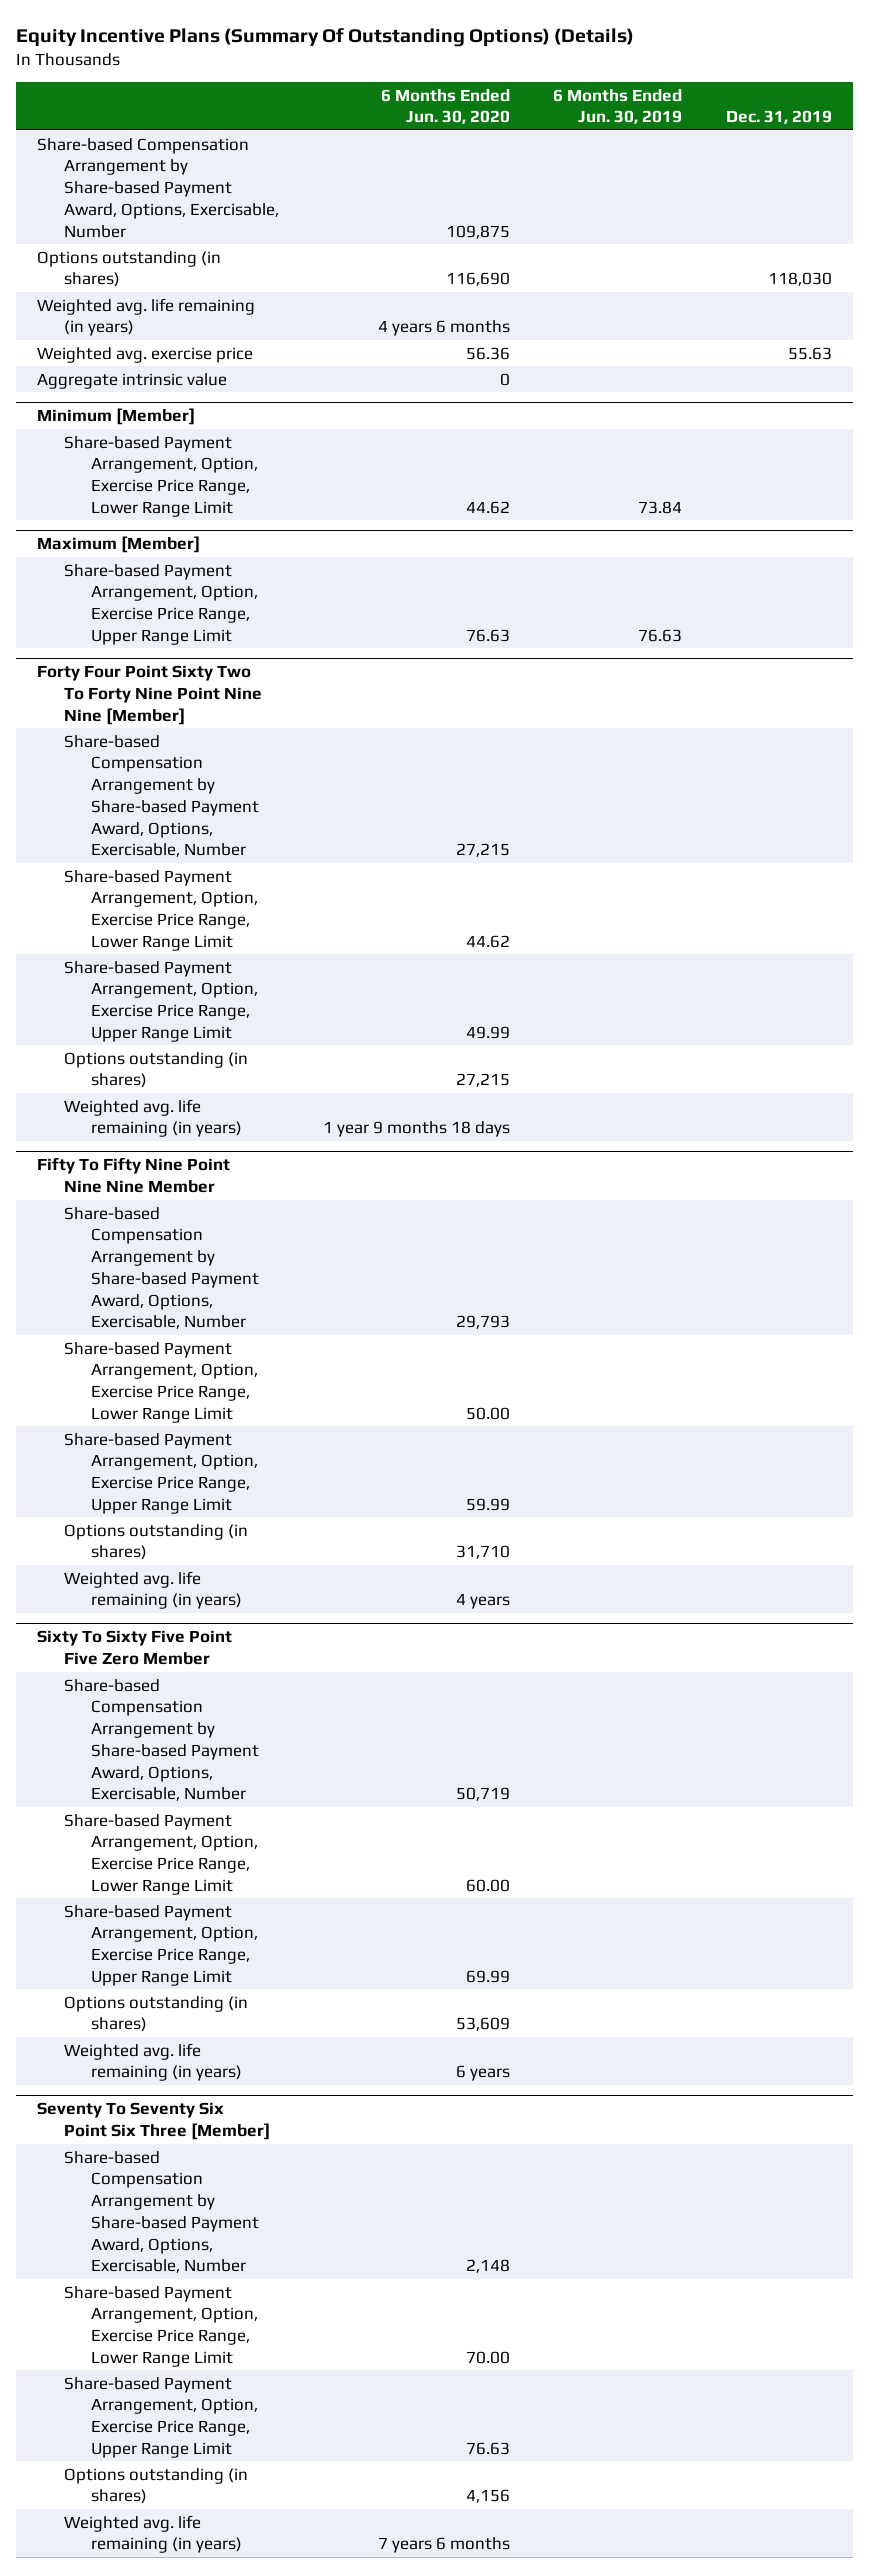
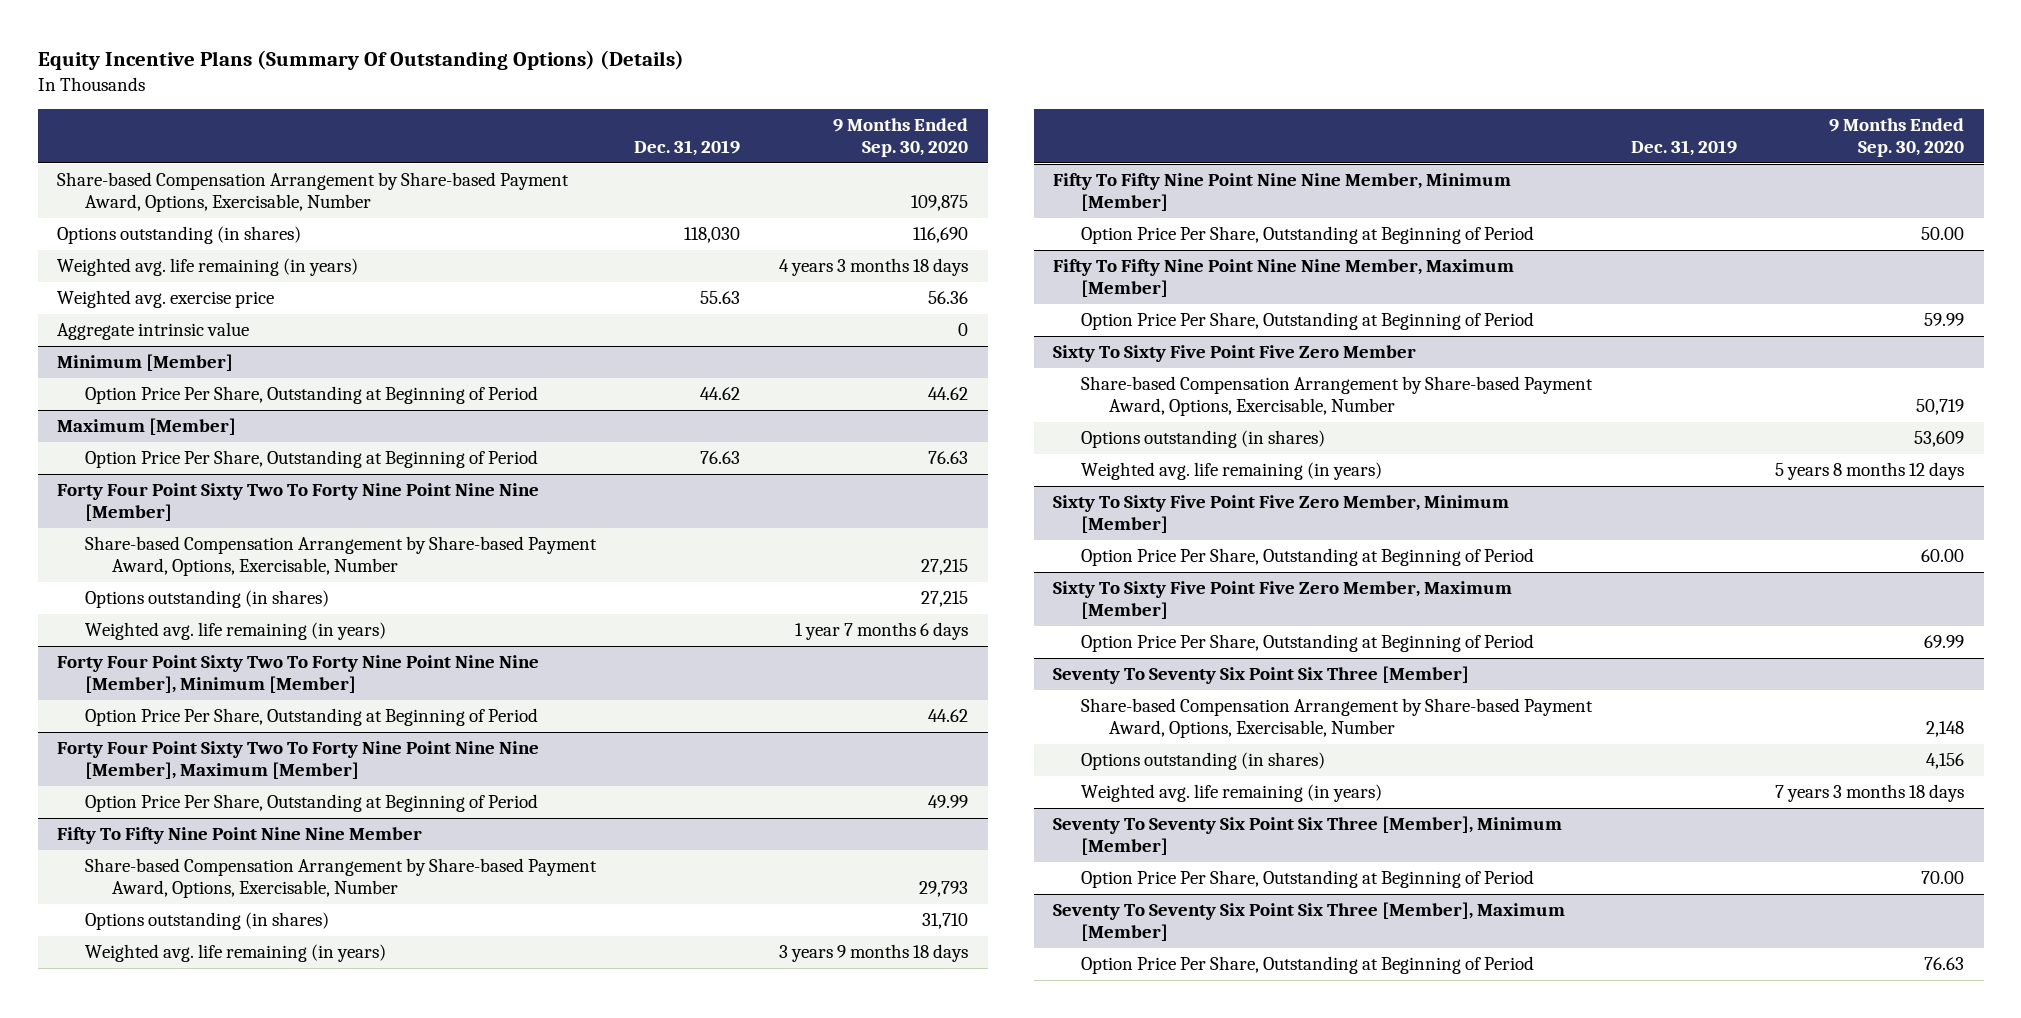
- | 6 Months Ended Jun. 30, 2020 | 6 Months Ended Jun. 30, 2019 | Dec. 31, 2019
+ | Dec. 31, 2019 | 9 Months Ended Sep. 30, 2020
@ Minimum [Member]
- Share-based Payment Arrangement, Option, Exercise Price Range, Lower Range Limit | 44.62 | 73.84 |
+ Option Price Per Share, Outstanding at Beginning of Period | 44.62 | 44.62
@ Maximum [Member]
- Share-based Payment Arrangement, Option, Exercise Price Range, Upper Range Limit | 76.63 | 76.63 |
+ Option Price Per Share, Outstanding at Beginning of Period | 76.63 | 76.63
@ Forty Four Point Sixty Two To Forty Nine Point Nine Nine [Member]
- Share-based Payment Arrangement, Option, Exercise Price Range, Lower Range Limit | 44.62 | |
- Share-based Payment Arrangement, Option, Exercise Price Range, Upper Range Limit | 49.99 | |
+ Forty Four Point Sixty Two To Forty Nine Point Nine Nine [Member], Minimum [Member]
+ Option Price Per Share, Outstanding at Beginning of Period | | 44.62
+ Forty Four Point Sixty Two To Forty Nine Point Nine Nine [Member], Maximum [Member]
+ Option Price Per Share, Outstanding at Beginning of Period | | 49.99
@ Fifty To Fifty Nine Point Nine Nine Member
- Share-based Payment Arrangement, Option, Exercise Price Range, Lower Range Limit | 50.00 | |
- Share-based Payment Arrangement, Option, Exercise Price Range, Upper Range Limit | 59.99 | |
+ Fifty To Fifty Nine Point Nine Nine Member, Minimum [Member]
+ Option Price Per Share, Outstanding at Beginning of Period | | 50.00
+ Fifty To Fifty Nine Point Nine Nine Member, Maximum [Member]
+ Option Price Per Share, Outstanding at Beginning of Period | | 59.99
@ Sixty To Sixty Five Point Five Zero Member
- Share-based Payment Arrangement, Option, Exercise Price Range, Lower Range Limit | 60.00 | |
- Share-based Payment Arrangement, Option, Exercise Price Range, Upper Range Limit | 69.99 | |
+ Sixty To Sixty Five Point Five Zero Member, Minimum [Member]
+ Option Price Per Share, Outstanding at Beginning of Period | | 60.00
+ Sixty To Sixty Five Point Five Zero Member, Maximum [Member]
+ Option Price Per Share, Outstanding at Beginning of Period | | 69.99
@ Seventy To Seventy Six Point Six Three [Member]
- Share-based Payment Arrangement, Option, Exercise Price Range, Lower Range Limit | 70.00 | |
- Share-based Payment Arrangement, Option, Exercise Price Range, Upper Range Limit | 76.63 | |
+ Seventy To Seventy Six Point Six Three [Member], Minimum [Member]
+ Option Price Per Share, Outstanding at Beginning of Period | | 70.00
+ Seventy To Seventy Six Point Six Three [Member], Maximum [Member]
+ Option Price Per Share, Outstanding at Beginning of Period | | 76.63

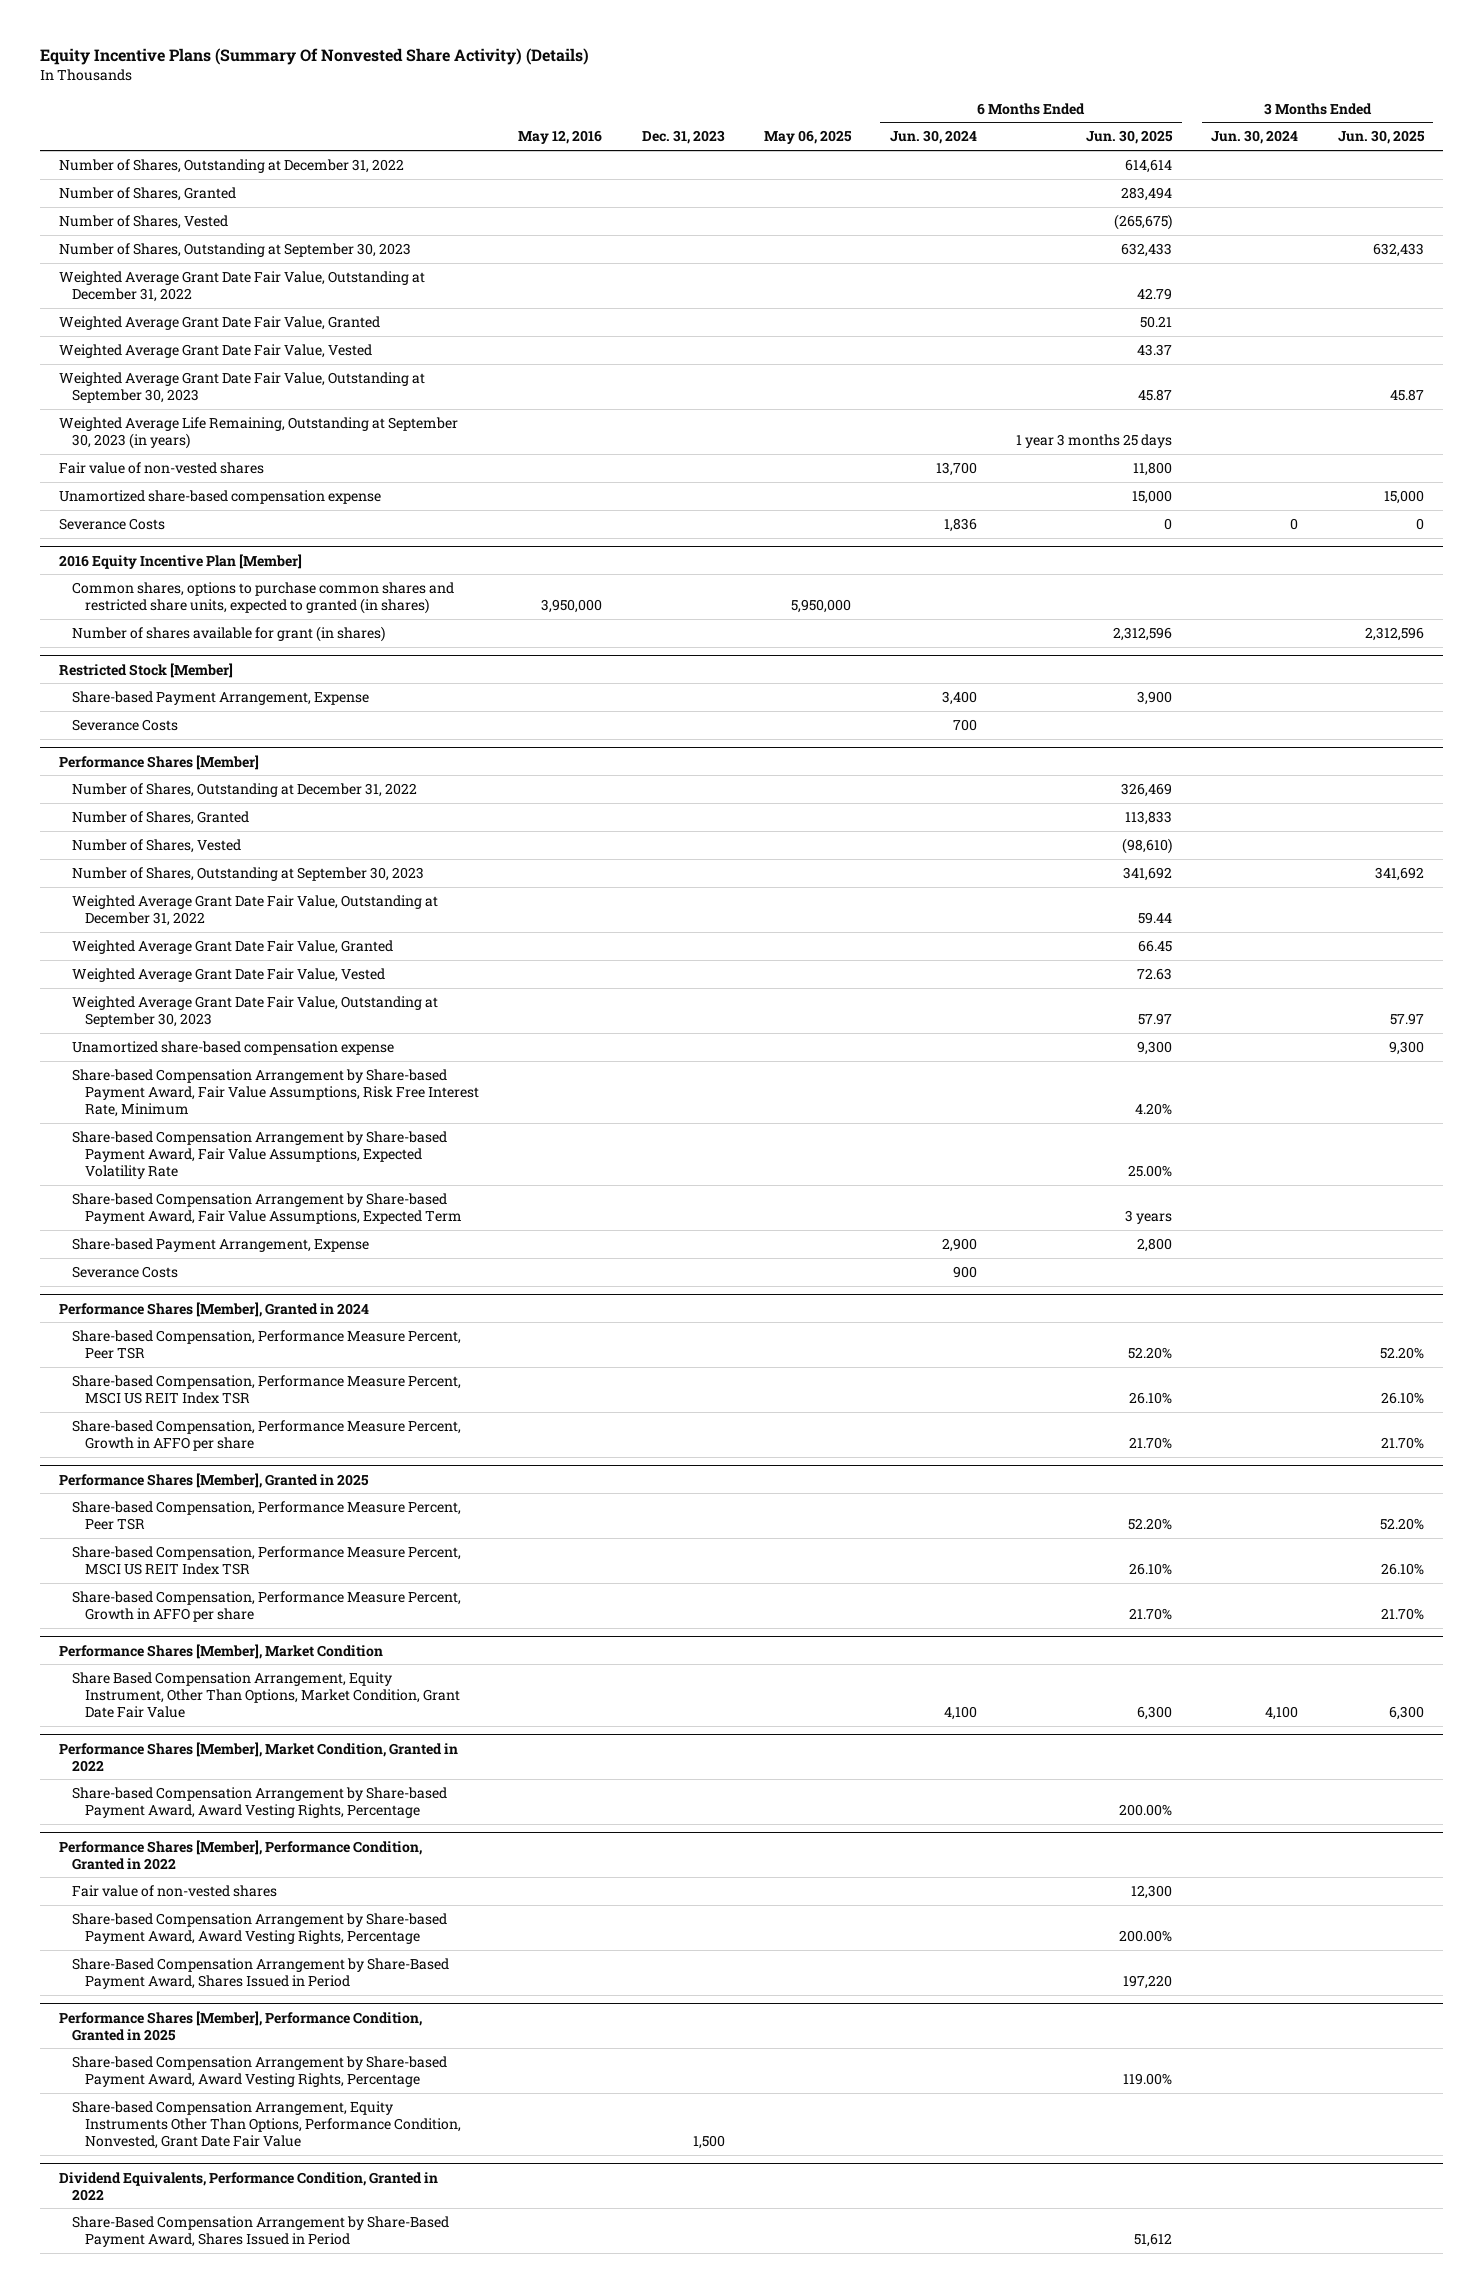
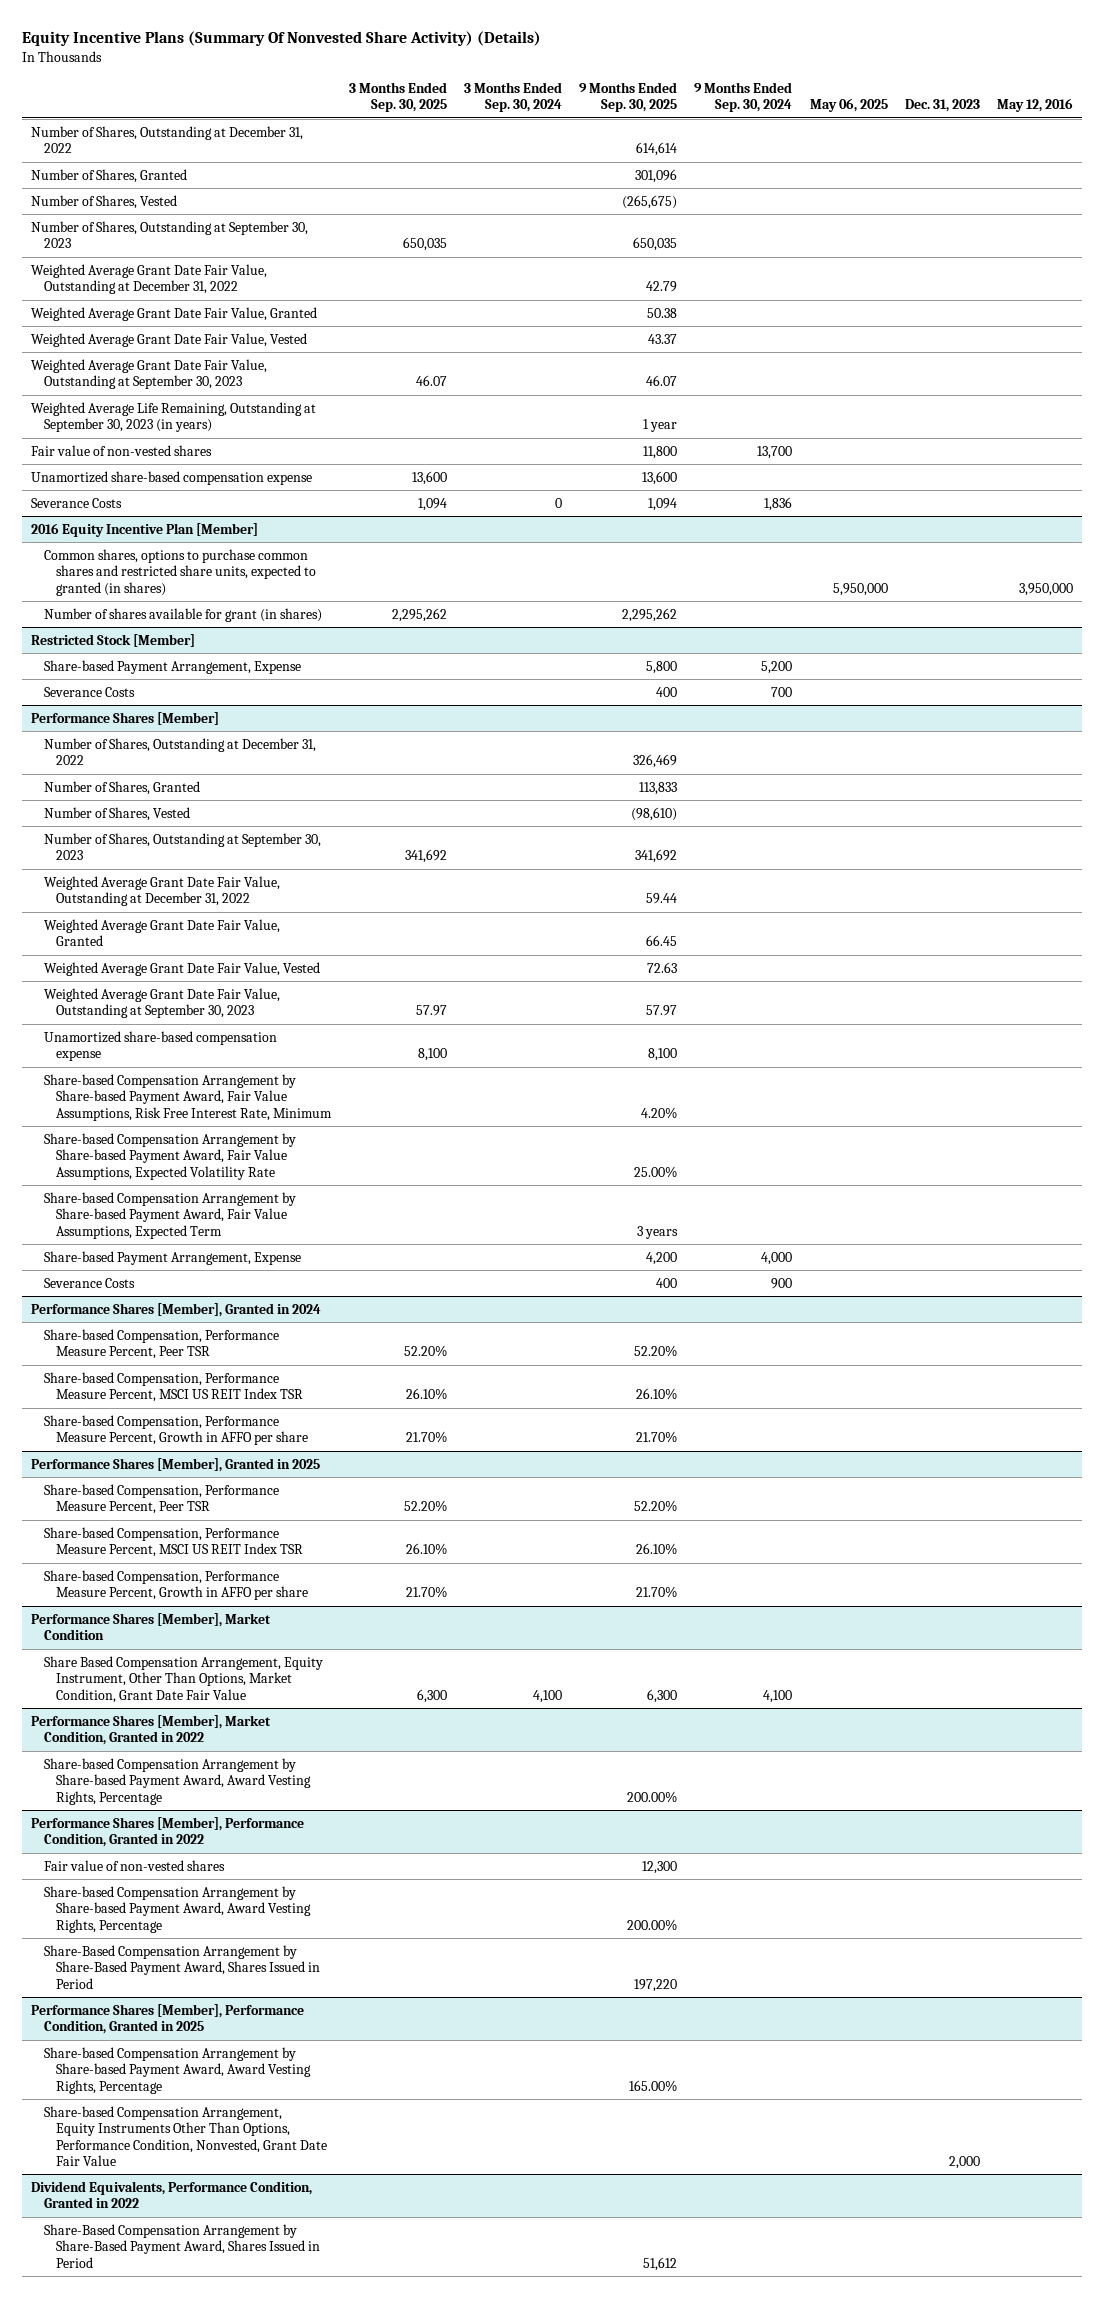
- | May 12, 2016 | Dec. 31, 2023 | May 06, 2025 | 6 Months Ended Jun. 30, 2024 | 6 Months Ended Jun. 30, 2025 | 3 Months Ended Jun. 30, 2024 | 3 Months Ended Jun. 30, 2025
+ | 3 Months Ended Sep. 30, 2025 | 3 Months Ended Sep. 30, 2024 | 9 Months Ended Sep. 30, 2025 | 9 Months Ended Sep. 30, 2024 | May 06, 2025 | Dec. 31, 2023 | May 12, 2016
@ Performance Shares [Member], Performance Condition, Granted in 2025
- Share-based Compensation Arrangement, Equity Instruments Other Than Options, Performance Condition, Nonvested, Grant Date Fair Value | | 1,500 | | | | |
+ Share-based Compensation Arrangement, Equity Instruments Other Than Options, Performance Condition, Nonvested, Grant Date Fair Value | | | | | | 2,000 |

